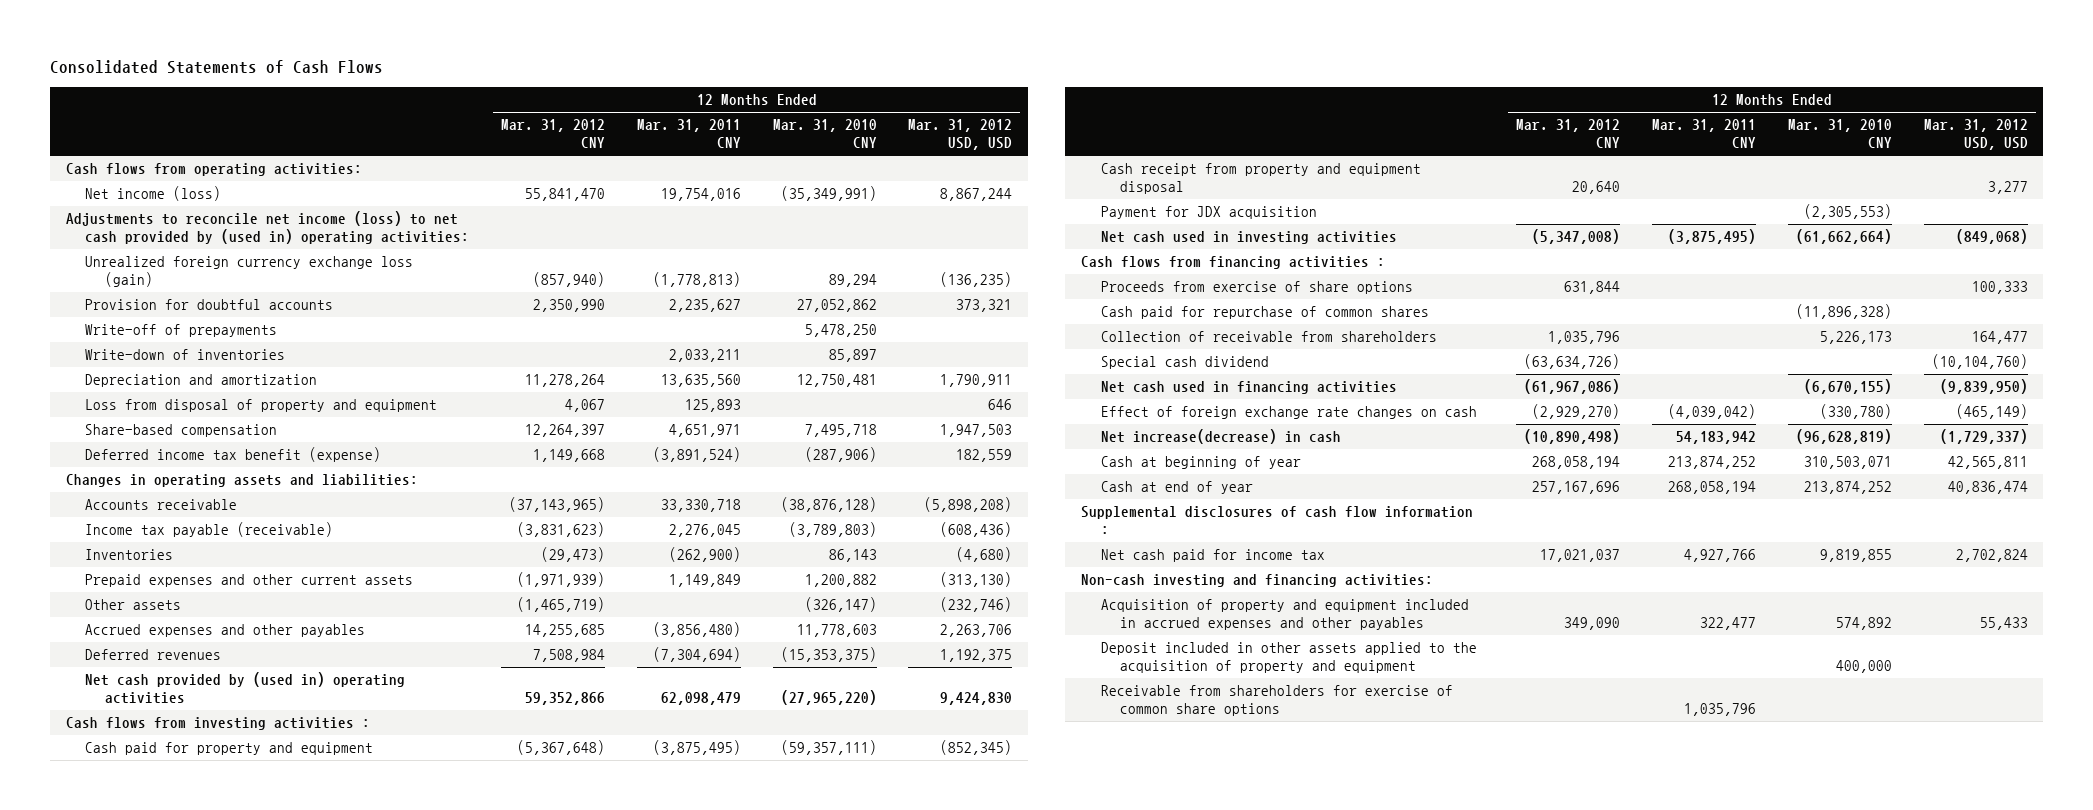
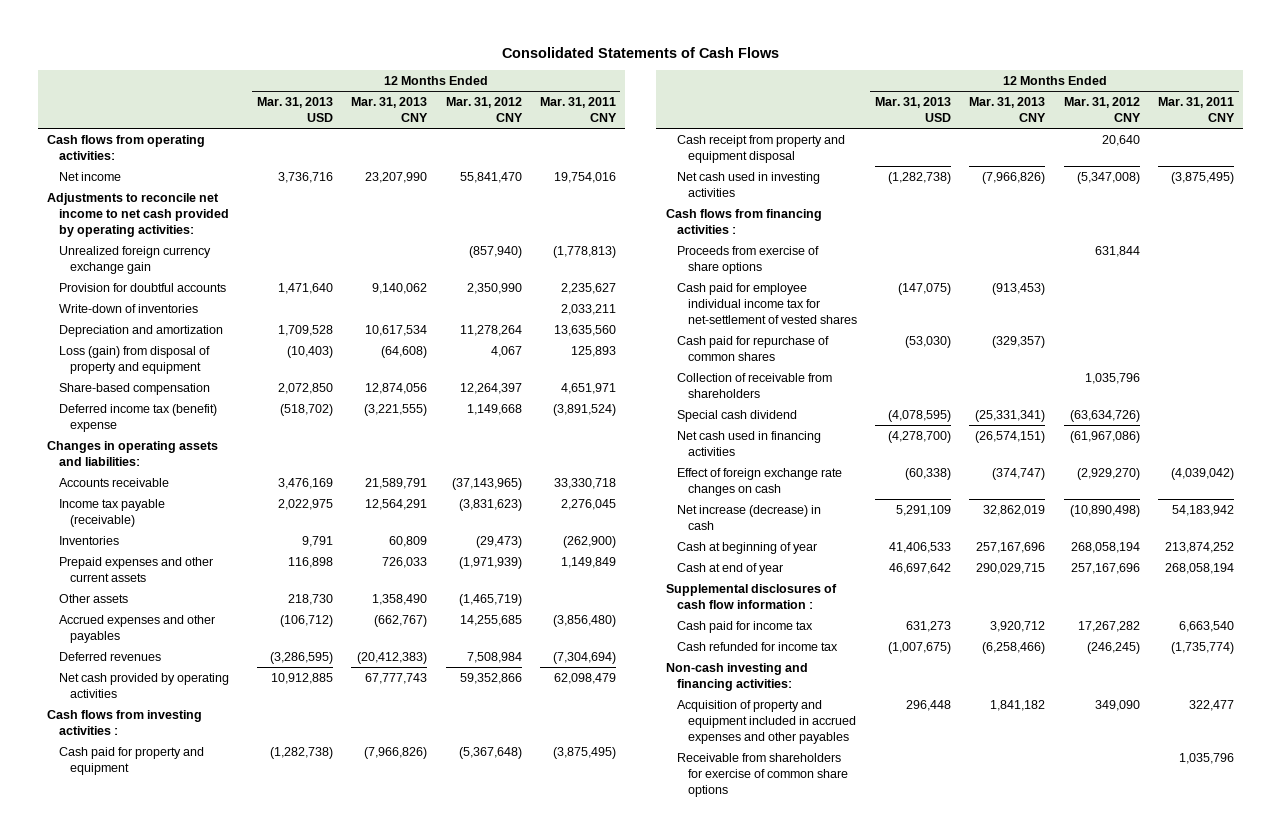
- | 12 Months Ended Mar. 31, 2012 CNY | 12 Months Ended Mar. 31, 2011 CNY | 12 Months Ended Mar. 31, 2010 CNY | 12 Months Ended Mar. 31, 2012 USD, USD
+ | 12 Months Ended Mar. 31, 2013 USD | 12 Months Ended Mar. 31, 2013 CNY | 12 Months Ended Mar. 31, 2012 CNY | 12 Months Ended Mar. 31, 2011 CNY
- Net income (loss) | 55,841,470 | 19,754,016 | (35,349,991) | 8,867,244
- Adjustments to reconcile net income (loss) to net cash provided by (used in) operating activities:
- Unrealized foreign currency exchange loss (gain) | (857,940) | (1,778,813) | 89,294 | (136,235)
+ Net income | 3,736,716 | 23,207,990 | 55,841,470 | 19,754,016
+ Adjustments to reconcile net income to net cash provided by operating activities:
+ Unrealized foreign currency exchange gain | | | (857,940) | (1,778,813)
- Write-off of prepayments | | | 5,478,250 |
- Loss from disposal of property and equipment | 4,067 | 125,893 | | 646
+ Loss (gain) from disposal of property and equipment | (10,403) | (64,608) | 4,067 | 125,893
- Deferred income tax benefit (expense) | 1,149,668 | (3,891,524) | (287,906) | 182,559
+ Deferred income tax (benefit) expense | (518,702) | (3,221,555) | 1,149,668 | (3,891,524)
- Net cash provided by (used in) operating activities | 59,352,866 | 62,098,479 | (27,965,220) | 9,424,830
+ Net cash provided by operating activities | 10,912,885 | 67,777,743 | 59,352,866 | 62,098,479
- Payment for JDX acquisition | | | (2,305,553) |
+ Cash paid for employee individual income tax for net-settlement of vested shares | (147,075) | (913,453) | |
- Net increase(decrease) in cash | (10,890,498) | 54,183,942 | (96,628,819) | (1,729,337)
+ Net increase (decrease) in cash | 5,291,109 | 32,862,019 | (10,890,498) | 54,183,942
- Net cash paid for income tax | 17,021,037 | 4,927,766 | 9,819,855 | 2,702,824
+ Cash paid for income tax | 631,273 | 3,920,712 | 17,267,282 | 6,663,540
+ Cash refunded for income tax | (1,007,675) | (6,258,466) | (246,245) | (1,735,774)
- Deposit included in other assets applied to the acquisition of property and equipment | | | 400,000 |

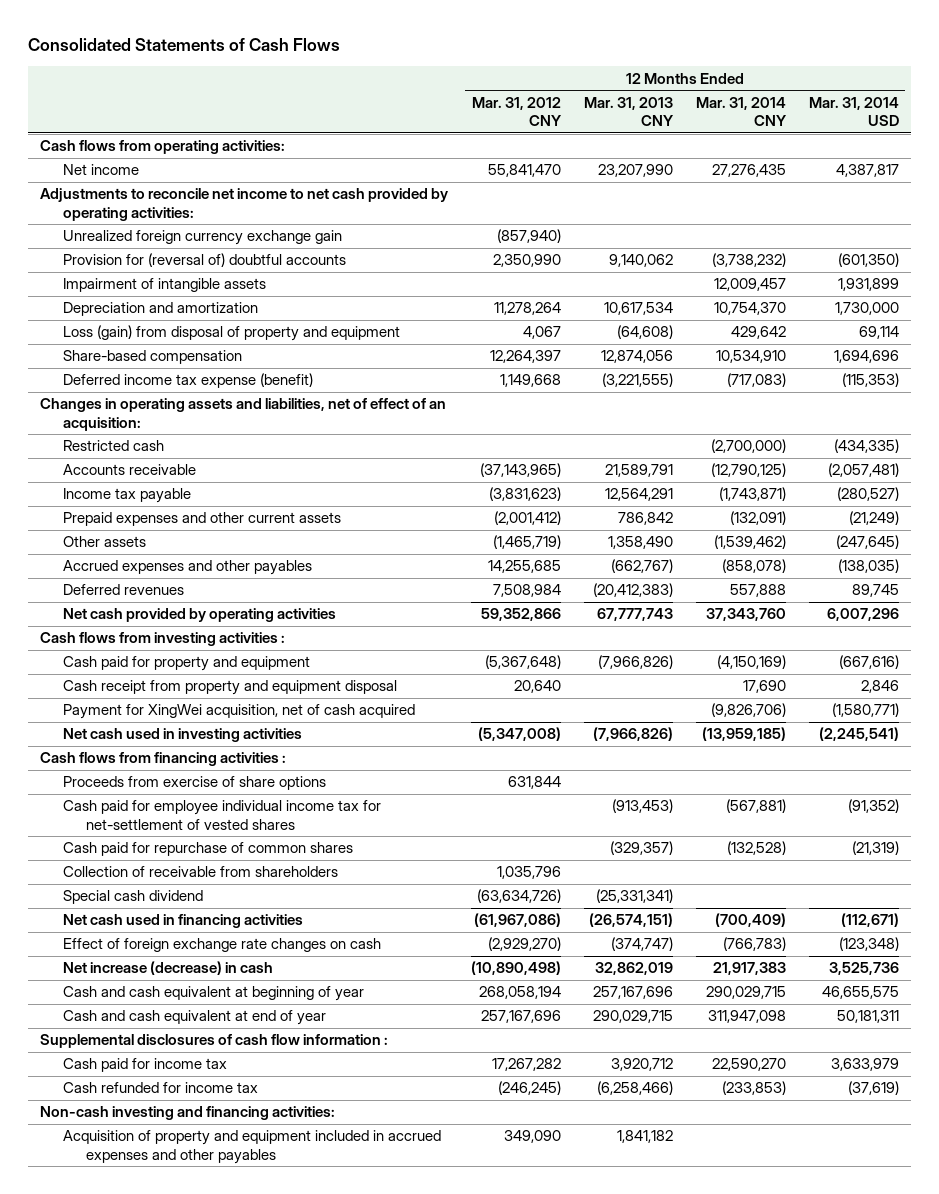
- | 12 Months Ended Mar. 31, 2013 USD | 12 Months Ended Mar. 31, 2013 CNY | 12 Months Ended Mar. 31, 2012 CNY | 12 Months Ended Mar. 31, 2011 CNY
+ | 12 Months Ended Mar. 31, 2012 CNY | 12 Months Ended Mar. 31, 2013 CNY | 12 Months Ended Mar. 31, 2014 CNY | 12 Months Ended Mar. 31, 2014 USD
- Provision for doubtful accounts | 1,471,640 | 9,140,062 | 2,350,990 | 2,235,627
- Write-down of inventories | | | | 2,033,211
+ Provision for (reversal of) doubtful accounts | 2,350,990 | 9,140,062 | (3,738,232) | (601,350)
+ Impairment of intangible assets | | | 12,009,457 | 1,931,899
- Deferred income tax (benefit) expense | (518,702) | (3,221,555) | 1,149,668 | (3,891,524)
- Changes in operating assets and liabilities:
+ Deferred income tax expense (benefit) | 1,149,668 | (3,221,555) | (717,083) | (115,353)
+ Changes in operating assets and liabilities, net of effect of an acquisition:
+ Restricted cash | | | (2,700,000) | (434,335)
- Income tax payable (receivable) | 2,022,975 | 12,564,291 | (3,831,623) | 2,276,045
- Inventories | 9,791 | 60,809 | (29,473) | (262,900)
- Prepaid expenses and other current assets | 116,898 | 726,033 | (1,971,939) | 1,149,849
+ Income tax payable | (3,831,623) | 12,564,291 | (1,743,871) | (280,527)
+ Prepaid expenses and other current assets | (2,001,412) | 786,842 | (132,091) | (21,249)
+ Payment for XingWei acquisition, net of cash acquired | | | (9,826,706) | (1,580,771)
- Cash at beginning of year | 41,406,533 | 257,167,696 | 268,058,194 | 213,874,252
- Cash at end of year | 46,697,642 | 290,029,715 | 257,167,696 | 268,058,194
+ Cash and cash equivalent at beginning of year | 268,058,194 | 257,167,696 | 290,029,715 | 46,655,575
+ Cash and cash equivalent at end of year | 257,167,696 | 290,029,715 | 311,947,098 | 50,181,311
- Receivable from shareholders for exercise of common share options | | | | 1,035,796

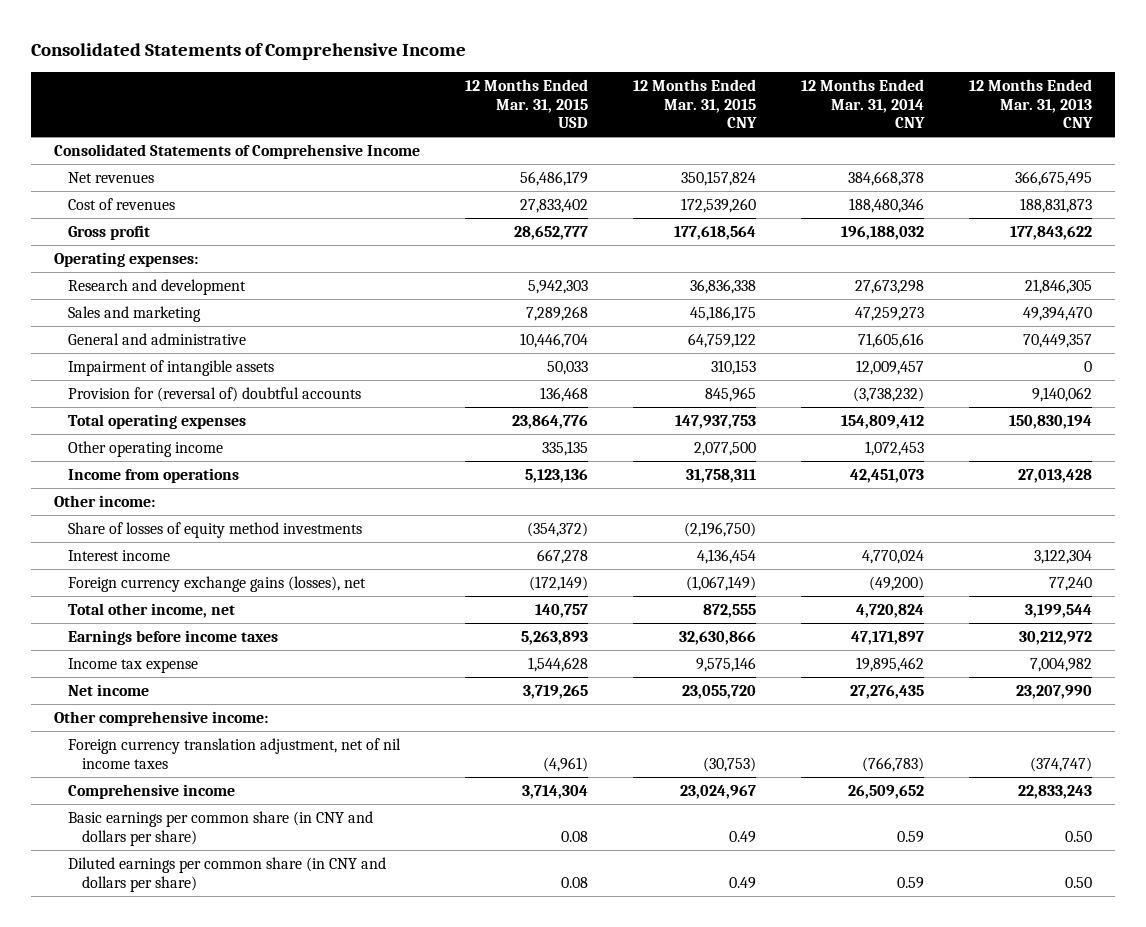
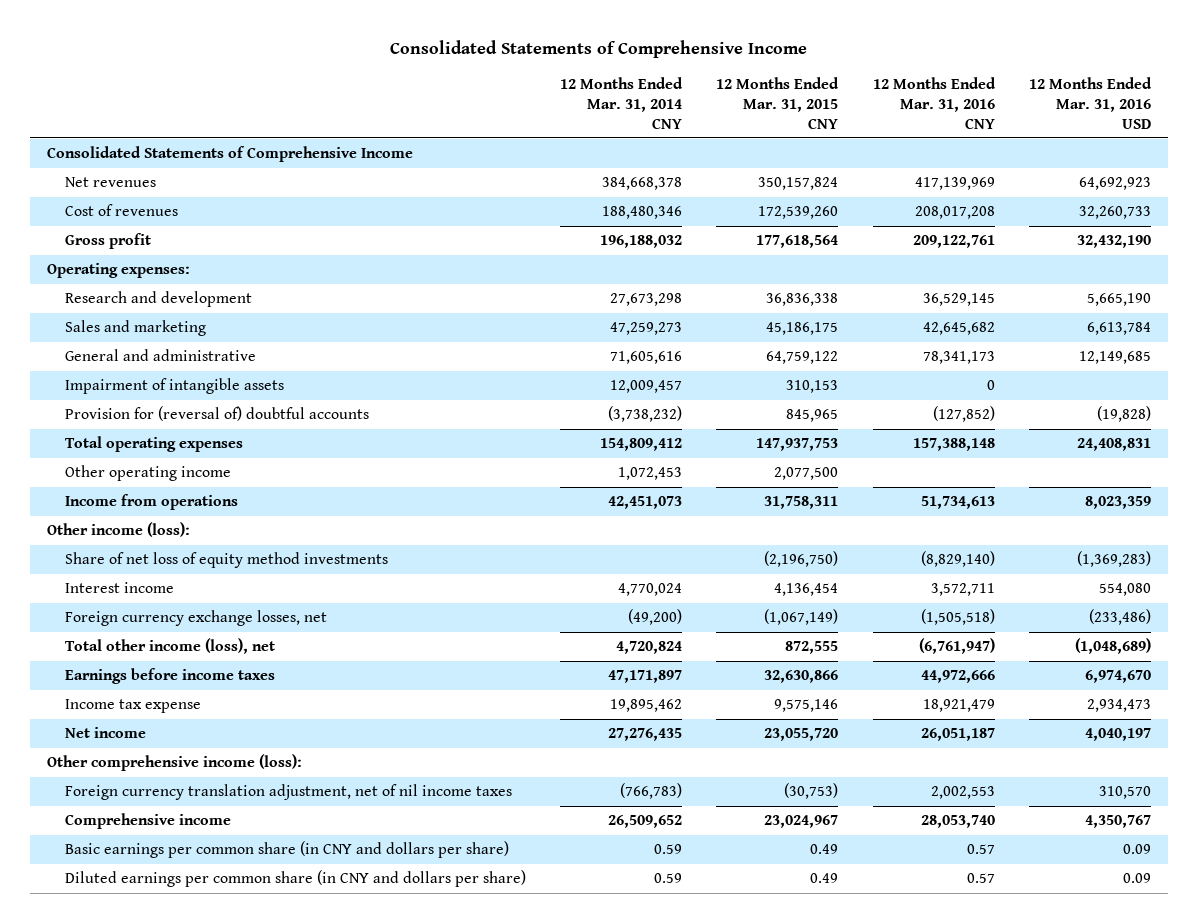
- | 12 Months Ended Mar. 31, 2015 USD | 12 Months Ended Mar. 31, 2015 CNY | 12 Months Ended Mar. 31, 2014 CNY | 12 Months Ended Mar. 31, 2013 CNY
+ | 12 Months Ended Mar. 31, 2014 CNY | 12 Months Ended Mar. 31, 2015 CNY | 12 Months Ended Mar. 31, 2016 CNY | 12 Months Ended Mar. 31, 2016 USD
- Other income:
- Share of losses of equity method investments | (354,372) | (2,196,750) | |
+ Other income (loss):
+ Share of net loss of equity method investments | | (2,196,750) | (8,829,140) | (1,369,283)
- Foreign currency exchange gains (losses), net | (172,149) | (1,067,149) | (49,200) | 77,240
- Total other income, net | 140,757 | 872,555 | 4,720,824 | 3,199,544
+ Foreign currency exchange losses, net | (49,200) | (1,067,149) | (1,505,518) | (233,486)
+ Total other income (loss), net | 4,720,824 | 872,555 | (6,761,947) | (1,048,689)
- Other comprehensive income:
+ Other comprehensive income (loss):

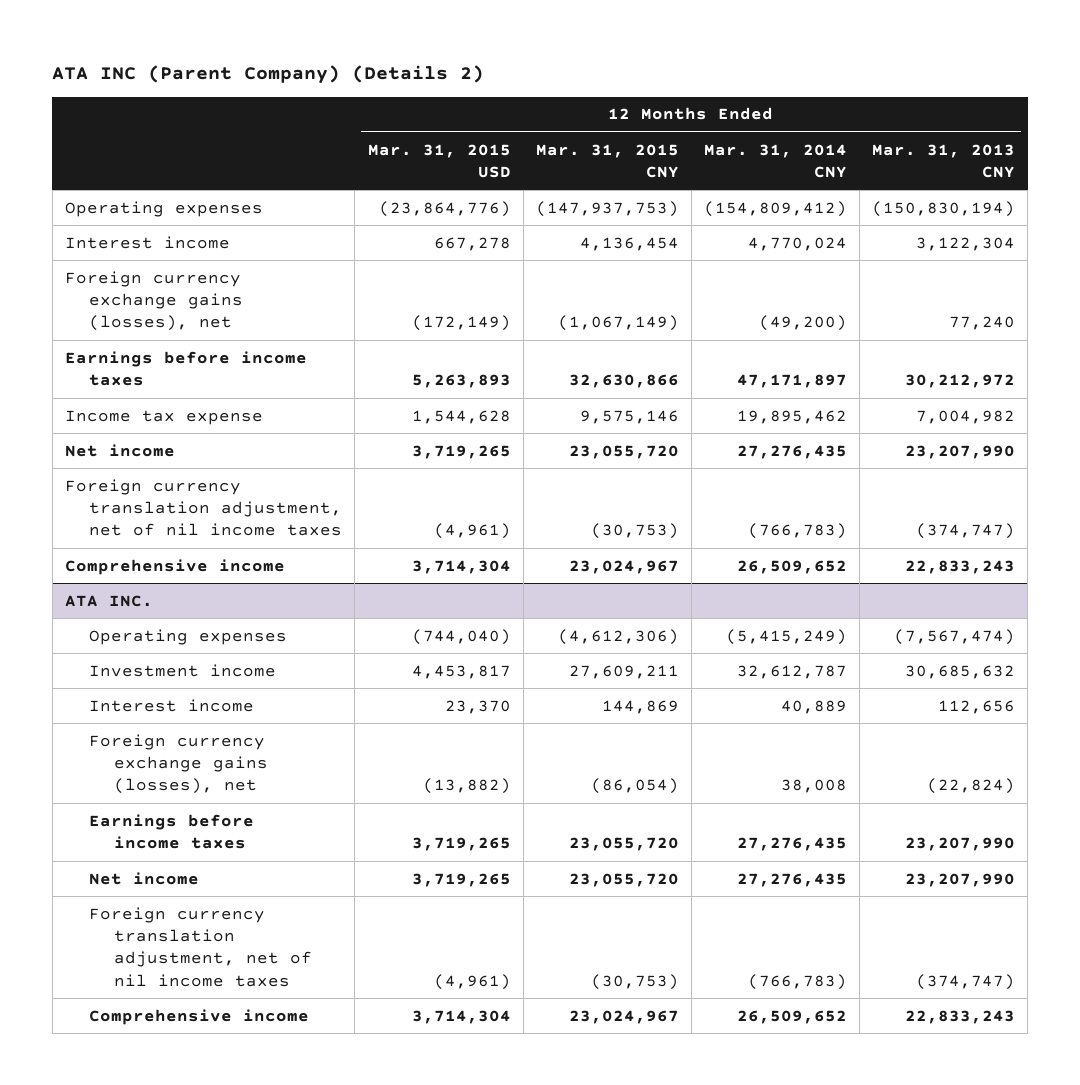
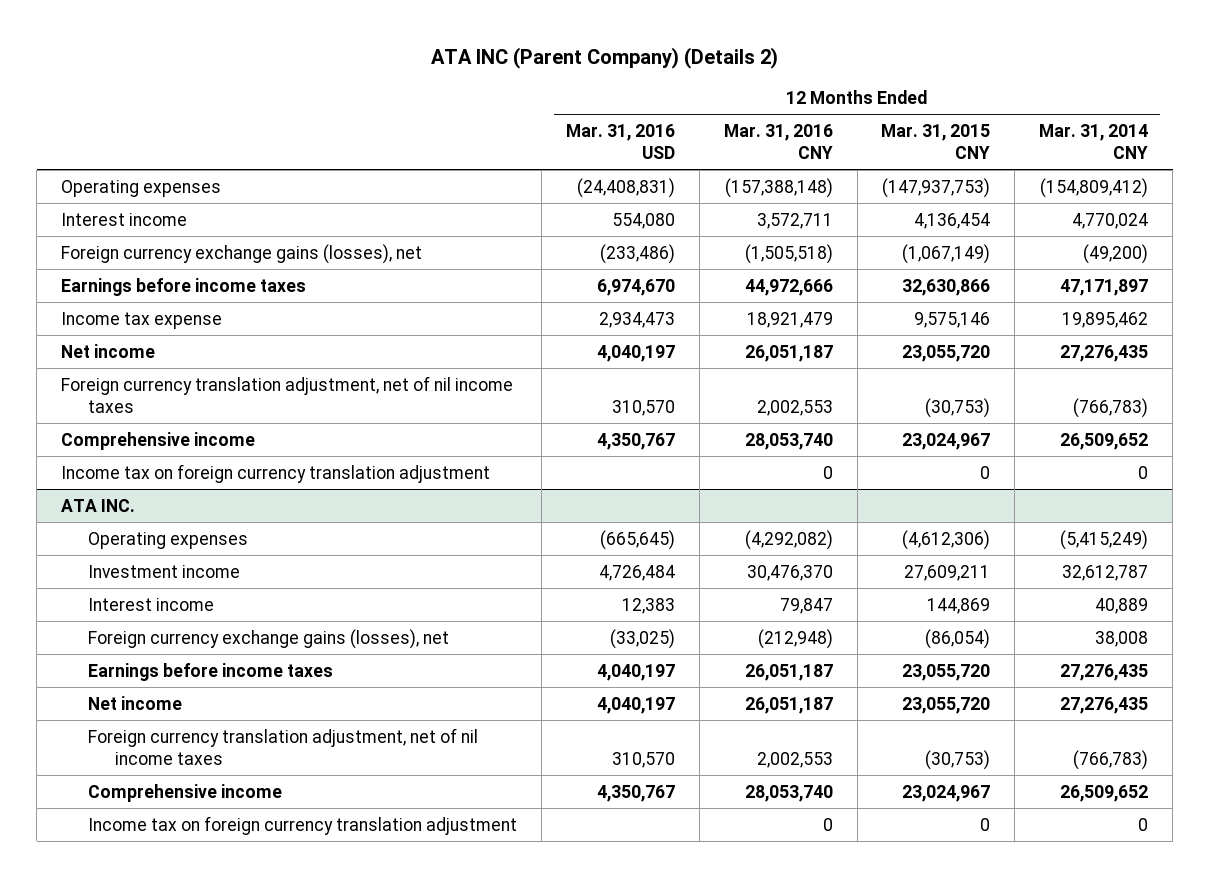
- | 12 Months Ended Mar. 31, 2015 USD | 12 Months Ended Mar. 31, 2015 CNY | 12 Months Ended Mar. 31, 2014 CNY | 12 Months Ended Mar. 31, 2013 CNY
+ | 12 Months Ended Mar. 31, 2016 USD | 12 Months Ended Mar. 31, 2016 CNY | 12 Months Ended Mar. 31, 2015 CNY | 12 Months Ended Mar. 31, 2014 CNY
+ Income tax on foreign currency translation adjustment | | 0 | 0 | 0
@ ATA INC.
+ Income tax on foreign currency translation adjustment | | 0 | 0 | 0

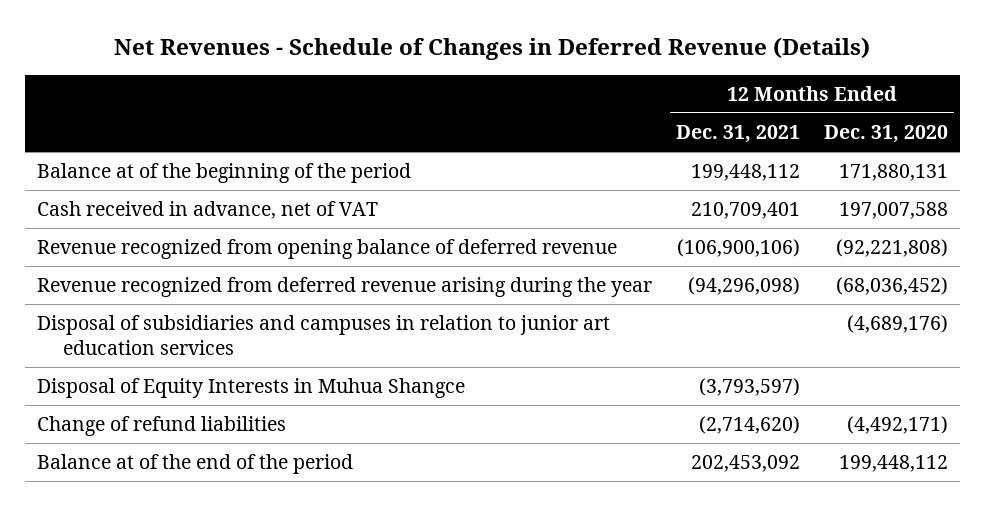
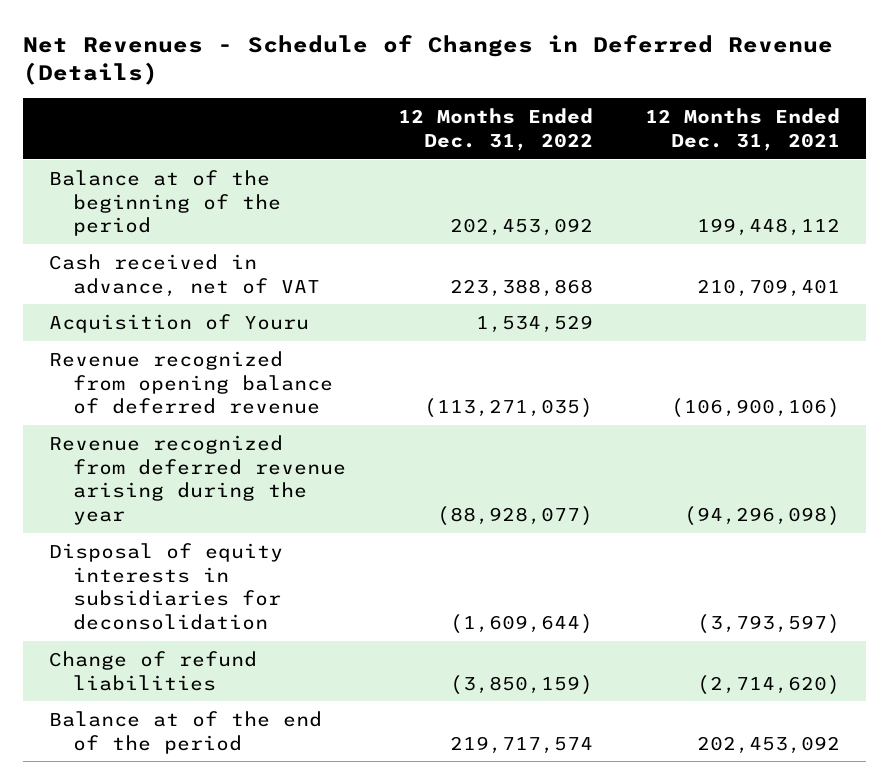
- | 12 Months Ended Dec. 31, 2021 | 12 Months Ended Dec. 31, 2020
+ | 12 Months Ended Dec. 31, 2022 | 12 Months Ended Dec. 31, 2021
+ Acquisition of Youru | 1,534,529 |
- Disposal of subsidiaries and campuses in relation to junior art education services | | (4,689,176)
- Disposal of Equity Interests in Muhua Shangce | (3,793,597) |
+ Disposal of equity interests in subsidiaries for deconsolidation | (1,609,644) | (3,793,597)

